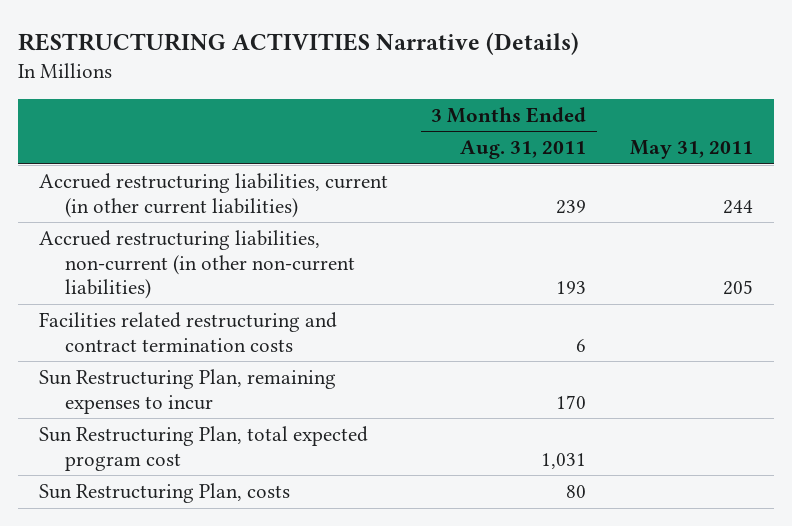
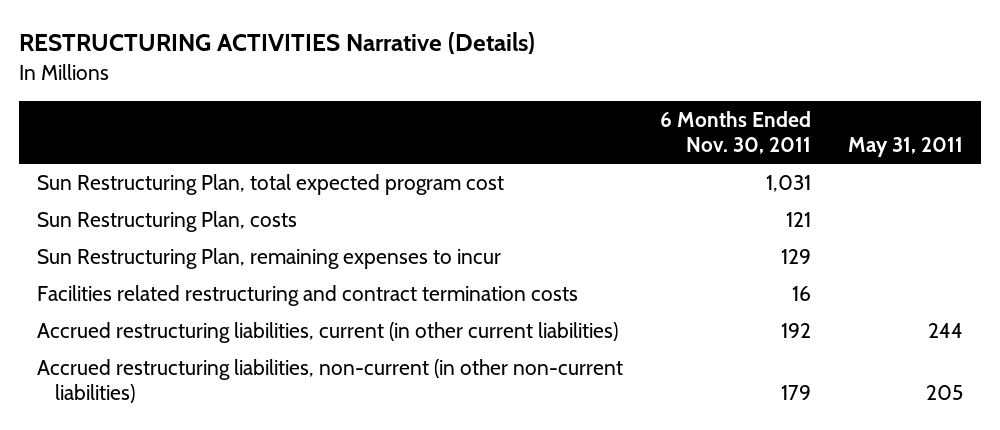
- | 3 Months Ended Aug. 31, 2011 | May 31, 2011
+ | 6 Months Ended Nov. 30, 2011 | May 31, 2011
moved down: Sun Restructuring Plan, remaining expenses to incur | 129 |
moved down: Facilities related restructuring and contract termination costs | 16 |
moved down: Accrued restructuring liabilities, current (in other current liabilities) | 192 | 244
moved down: Accrued restructuring liabilities, non-current (in other non-current liabilities) | 179 | 205

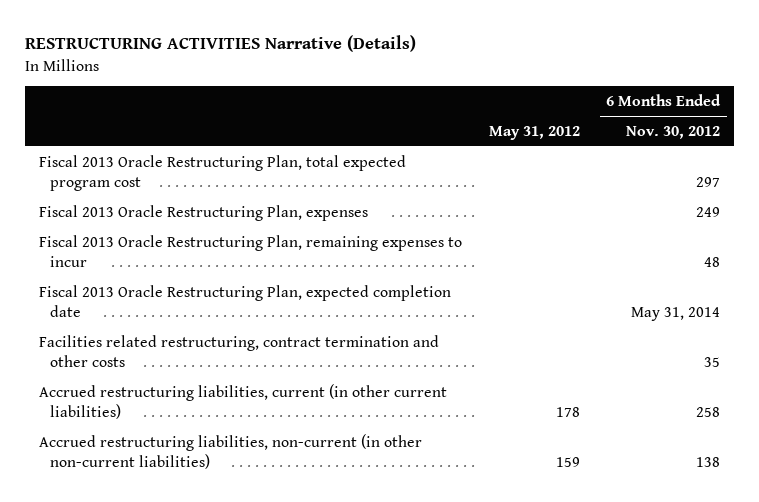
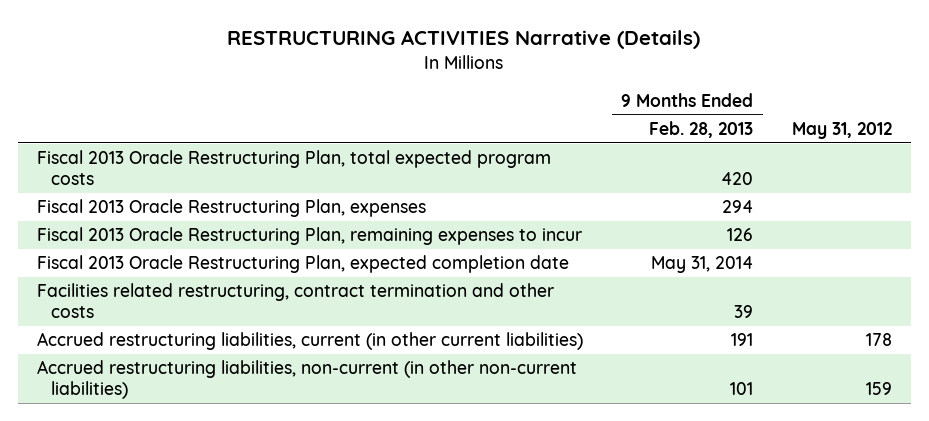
- | May 31, 2012 | 6 Months Ended Nov. 30, 2012
+ | 9 Months Ended Feb. 28, 2013 | May 31, 2012
- Fiscal 2013 Oracle Restructuring Plan, total expected program cost | | 297
+ Fiscal 2013 Oracle Restructuring Plan, total expected program costs | 420 |

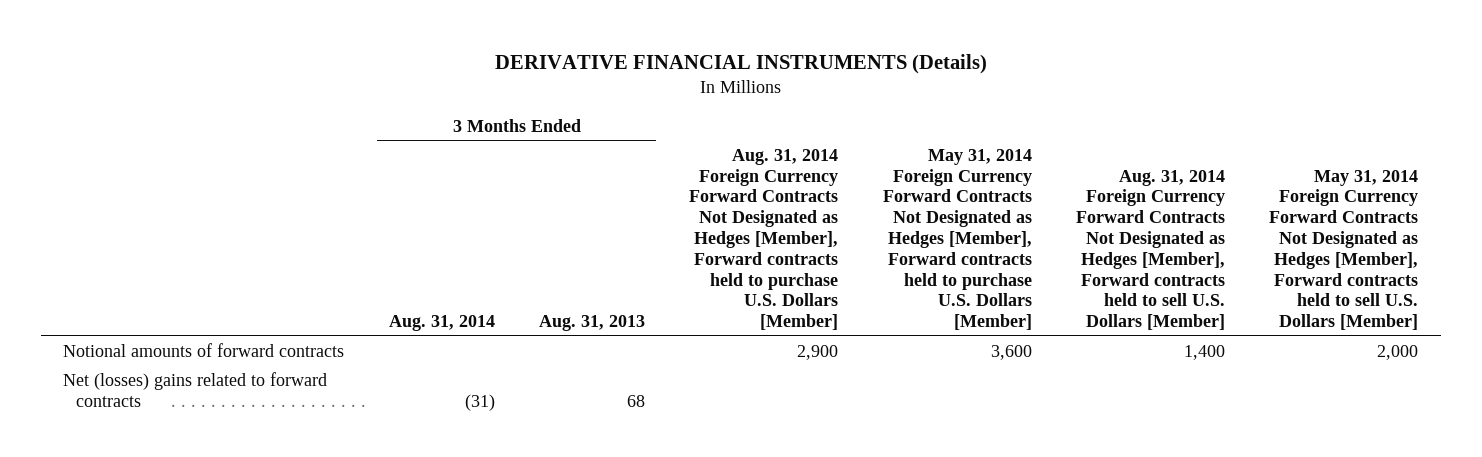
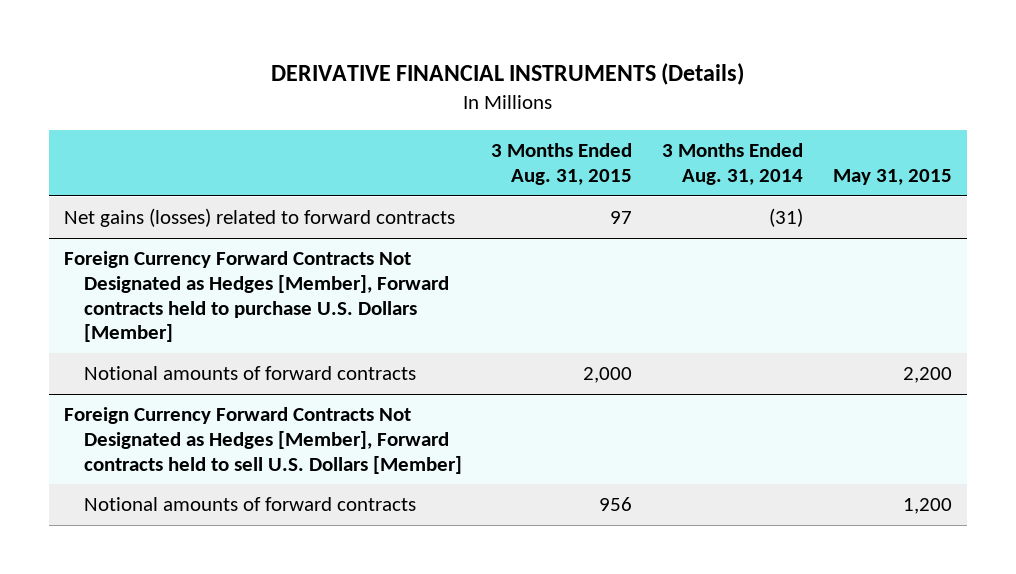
- | 3 Months Ended Aug. 31, 2014 | 3 Months Ended Aug. 31, 2013 | Aug. 31, 2014 Foreign Currency Forward Contracts Not Designated as Hedges [Member], Forward contracts held to purchase U.S. Dollars [Member] | May 31, 2014 Foreign Currency Forward Contracts Not Designated as Hedges [Member], Forward contracts held to purchase U.S. Dollars [Member] | Aug. 31, 2014 Foreign Currency Forward Contracts Not Designated as Hedges [Member], Forward contracts held to sell U.S. Dollars [Member] | May 31, 2014 Foreign Currency Forward Contracts Not Designated as Hedges [Member], Forward contracts held to sell U.S. Dollars [Member]
+ | 3 Months Ended Aug. 31, 2015 | 3 Months Ended Aug. 31, 2014 | May 31, 2015
- Notional amounts of forward contracts | | | 2,900 | 3,600 | 1,400 | 2,000
- Net (losses) gains related to forward contracts | (31) | 68 | | | |
+ Net gains (losses) related to forward contracts | 97 | (31) |
+ Foreign Currency Forward Contracts Not Designated as Hedges [Member], Forward contracts held to purchase U.S. Dollars [Member]
+ Notional amounts of forward contracts | 2,000 | | 2,200
+ Foreign Currency Forward Contracts Not Designated as Hedges [Member], Forward contracts held to sell U.S. Dollars [Member]
+ Notional amounts of forward contracts | 956 | | 1,200

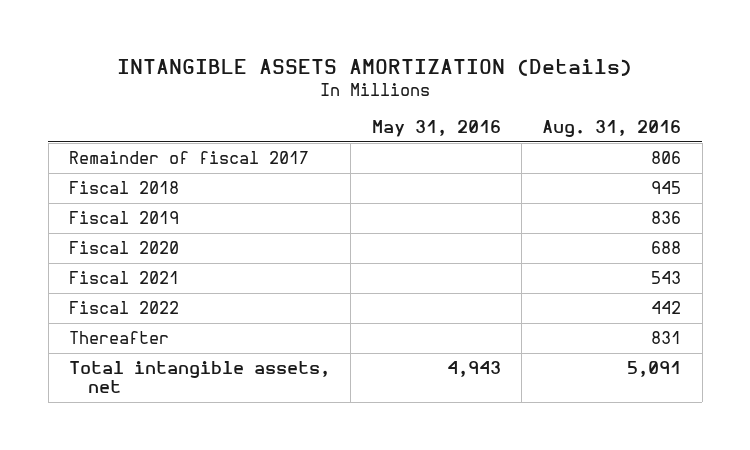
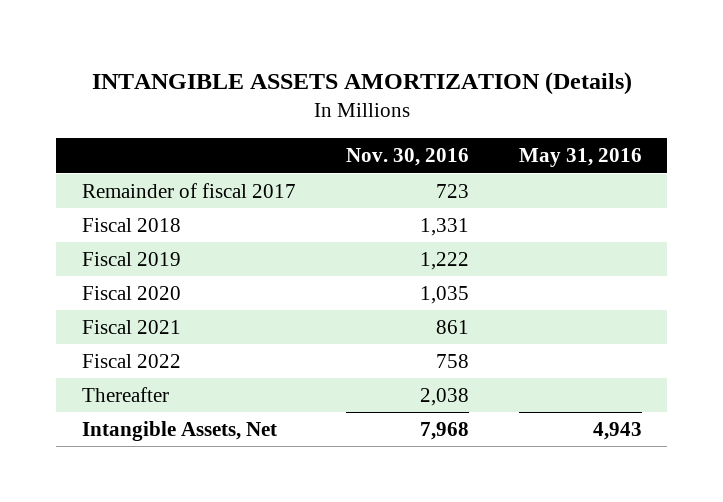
- | May 31, 2016 | Aug. 31, 2016
+ | Nov. 30, 2016 | May 31, 2016
- Total intangible assets, net | 4,943 | 5,091
+ Intangible Assets, Net | 7,968 | 4,943

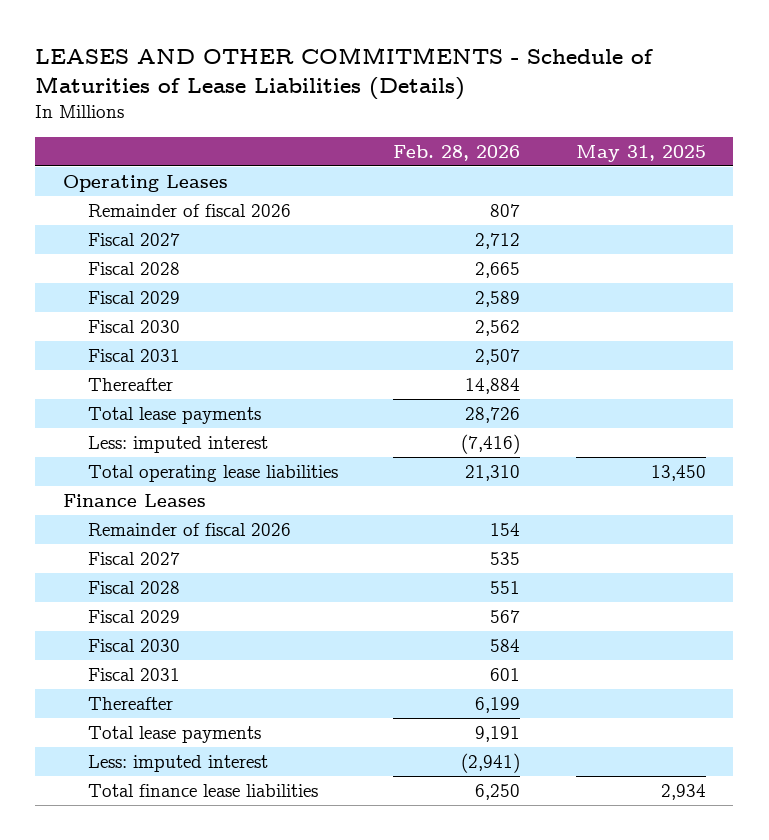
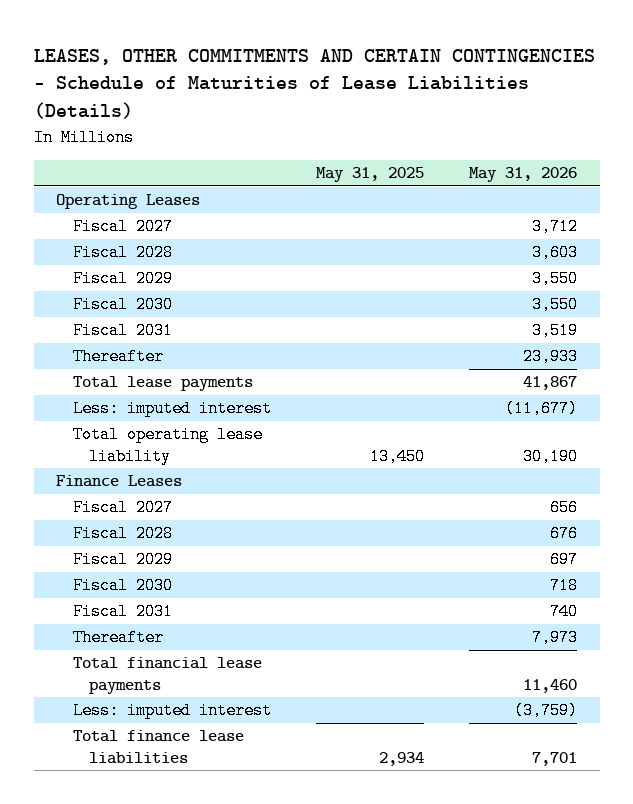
- LEASES AND OTHER COMMITMENTS - Schedule of Maturities of Lease Liabilities (Details)
+ LEASES, OTHER COMMITMENTS AND CERTAIN CONTINGENCIES - Schedule of Maturities of Lease Liabilities (Details)
- | Feb. 28, 2026 | May 31, 2025
+ | May 31, 2025 | May 31, 2026
- Remainder of fiscal 2026 | 807 |
- Total operating lease liabilities | 21,310 | 13,450
+ Total operating lease liability | 13,450 | 30,190
- Remainder of fiscal 2026 | 154 |
- Total lease payments | 9,191 |
+ Total financial lease payments | | 11,460

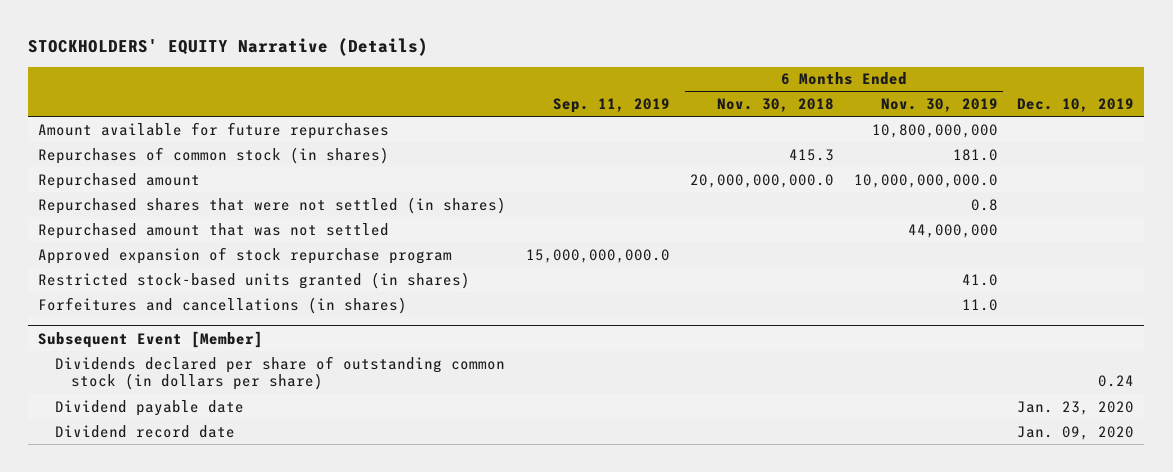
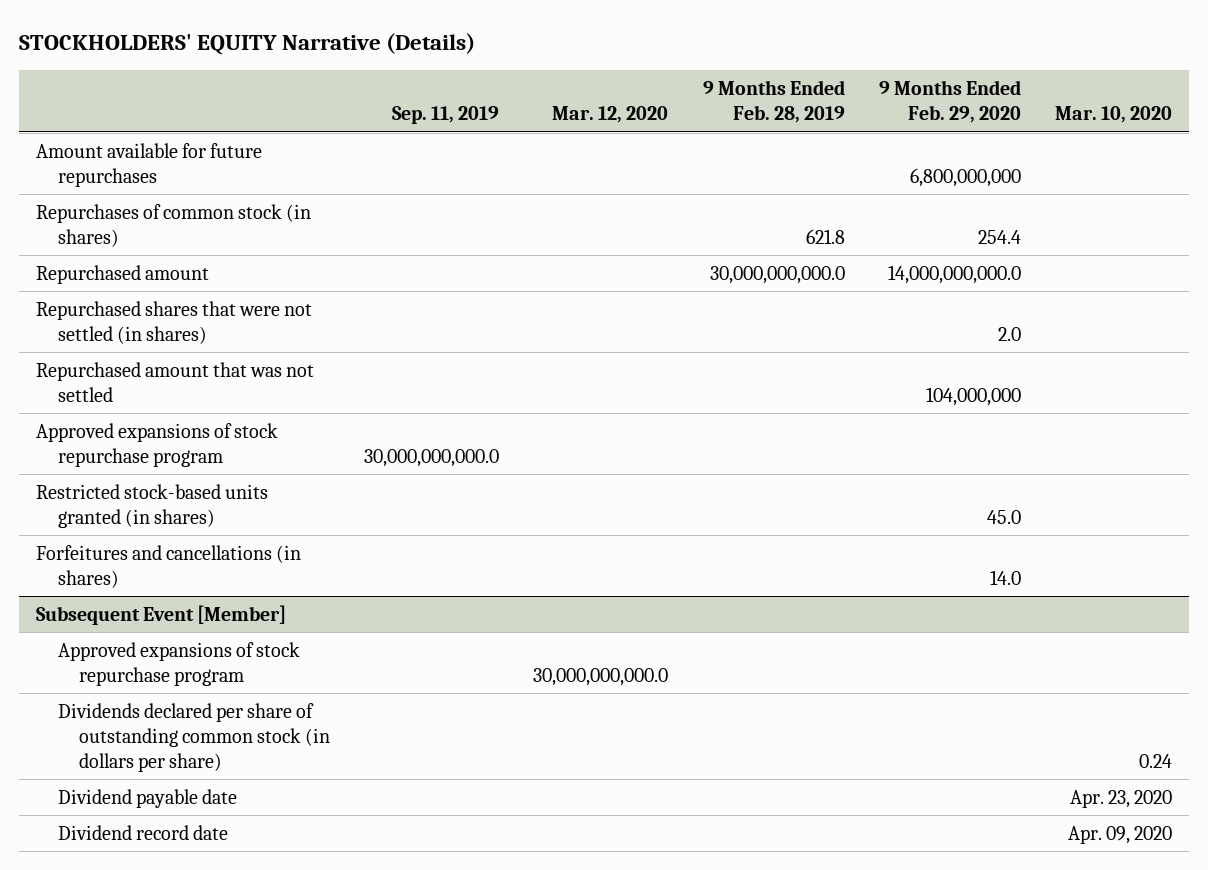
- | Sep. 11, 2019 | 6 Months Ended Nov. 30, 2018 | 6 Months Ended Nov. 30, 2019 | Dec. 10, 2019
+ | Sep. 11, 2019 | Mar. 12, 2020 | 9 Months Ended Feb. 28, 2019 | 9 Months Ended Feb. 29, 2020 | Mar. 10, 2020
- Approved expansion of stock repurchase program | 15,000,000,000.0 | | |
+ Approved expansions of stock repurchase program | 30,000,000,000.0 | | | |
@ Subsequent Event [Member]
+ Approved expansions of stock repurchase program | | 30,000,000,000.0 | | |

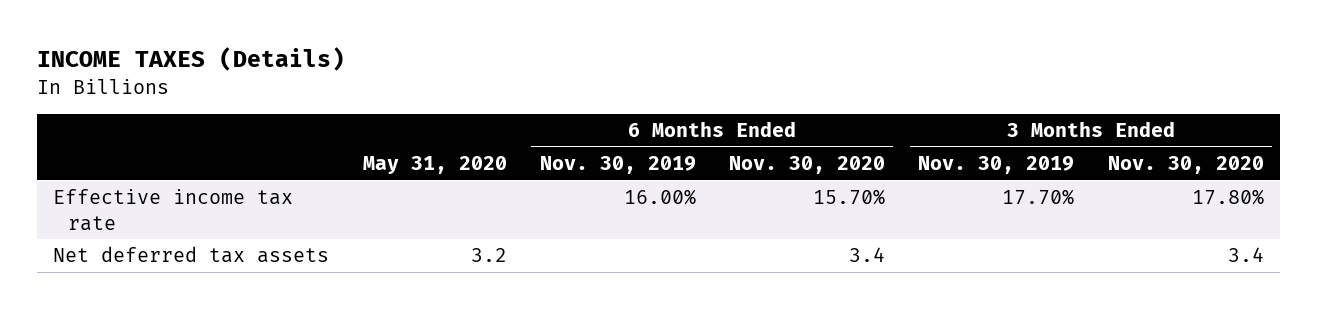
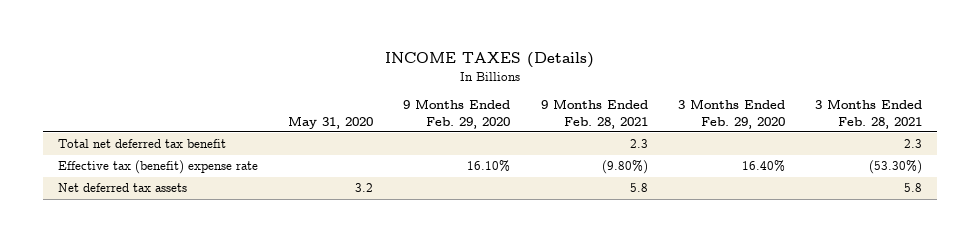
- | May 31, 2020 | 6 Months Ended Nov. 30, 2019 | 6 Months Ended Nov. 30, 2020 | 3 Months Ended Nov. 30, 2019 | 3 Months Ended Nov. 30, 2020
+ | May 31, 2020 | 9 Months Ended Feb. 29, 2020 | 9 Months Ended Feb. 28, 2021 | 3 Months Ended Feb. 29, 2020 | 3 Months Ended Feb. 28, 2021
- Effective income tax rate | | 16.00% | 15.70% | 17.70% | 17.80%
+ Total net deferred tax benefit | | | 2.3 | | 2.3
+ Effective tax (benefit) expense rate | | 16.10% | (9.80%) | 16.40% | (53.30%)

